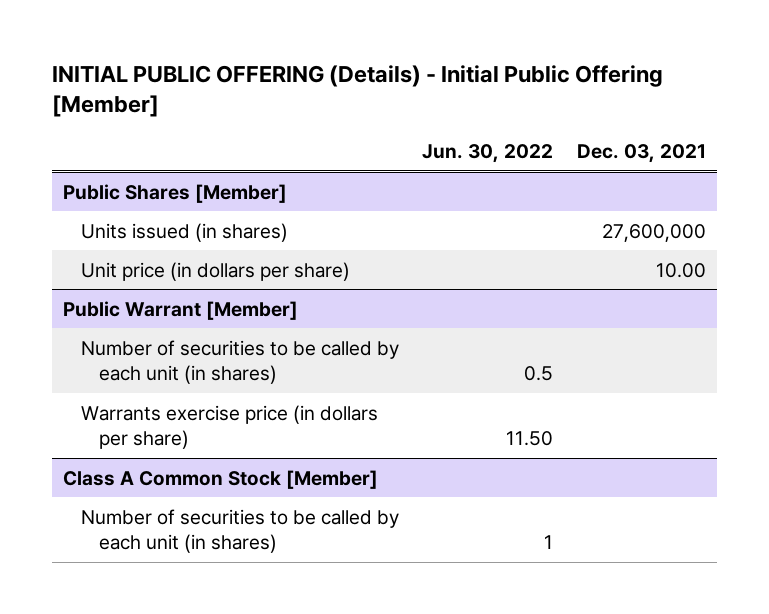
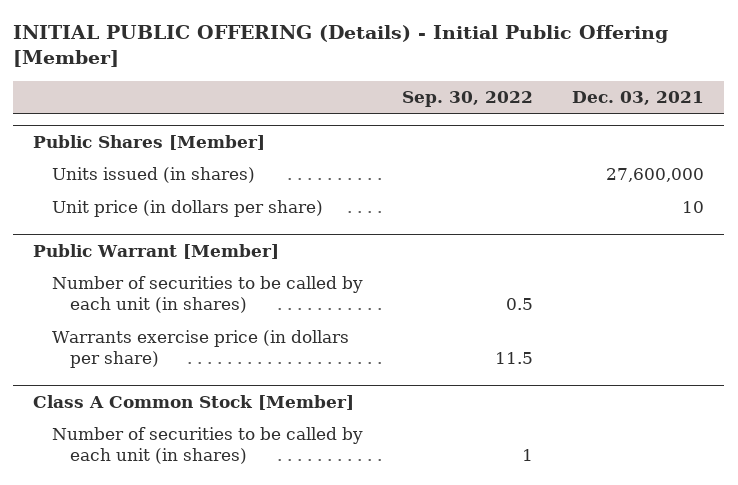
- | Jun. 30, 2022 | Dec. 03, 2021
+ | Sep. 30, 2022 | Dec. 03, 2021
@ Public Shares [Member]
- Unit price (in dollars per share) | | 10.00
+ Unit price (in dollars per share) | | 10

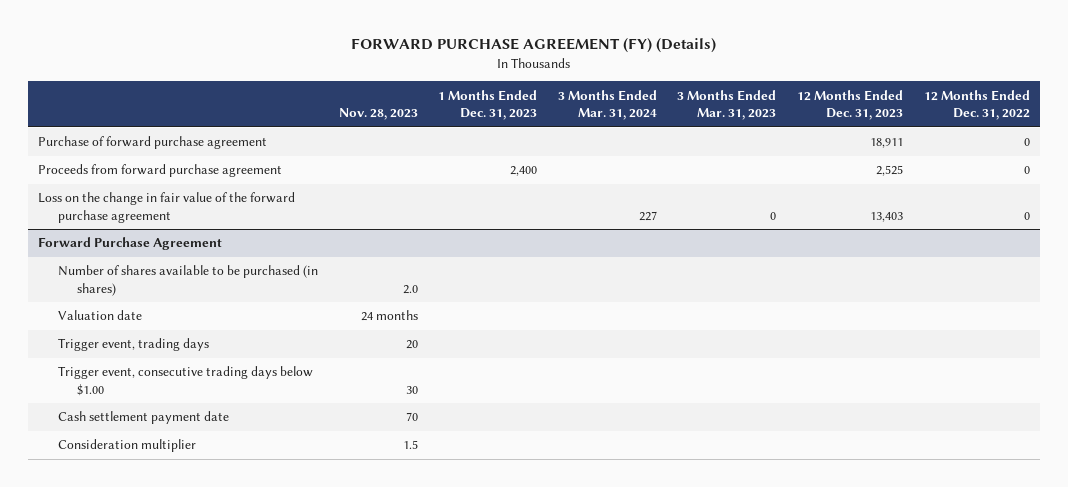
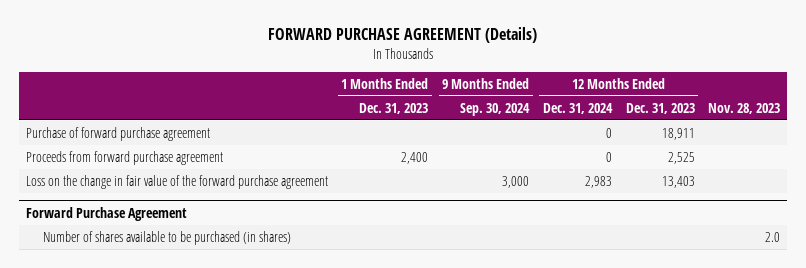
- FORWARD PURCHASE AGREEMENT (FY) (Details)
+ FORWARD PURCHASE AGREEMENT (Details)
- | Nov. 28, 2023 | 1 Months Ended Dec. 31, 2023 | 3 Months Ended Mar. 31, 2024 | 3 Months Ended Mar. 31, 2023 | 12 Months Ended Dec. 31, 2023 | 12 Months Ended Dec. 31, 2022
+ | 1 Months Ended Dec. 31, 2023 | 9 Months Ended Sep. 30, 2024 | 12 Months Ended Dec. 31, 2024 | 12 Months Ended Dec. 31, 2023 | Nov. 28, 2023
@ Forward Purchase Agreement
- Valuation date | 24 months | | | | |
- Trigger event, trading days | 20 | | | | |
- Trigger event, consecutive trading days below $1.00 | 30 | | | | |
- Cash settlement payment date | 70 | | | | |
- Consideration multiplier | 1.5 | | | | |

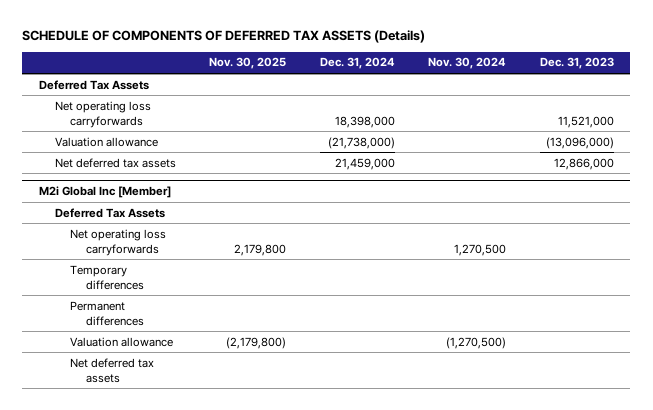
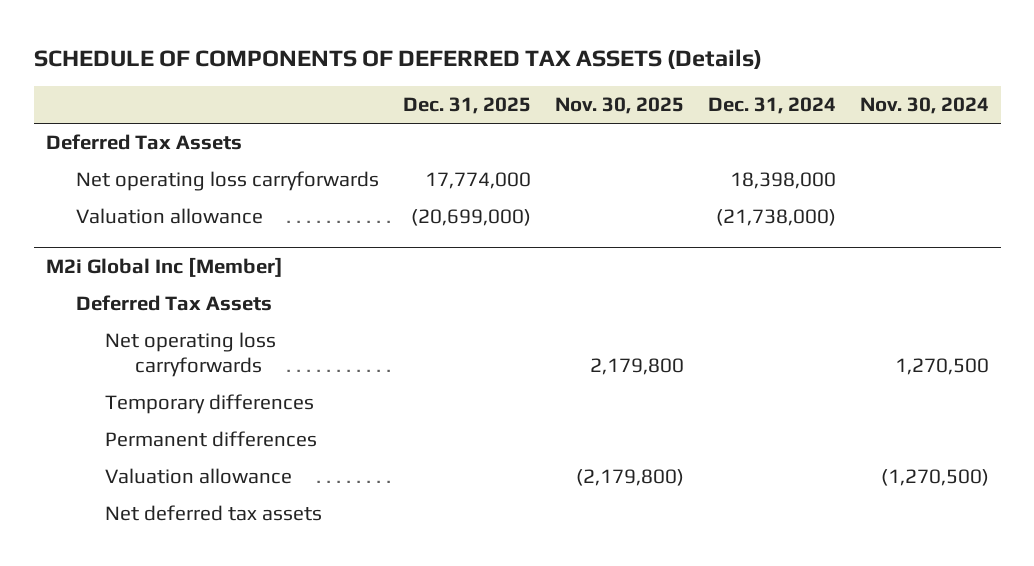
- | Nov. 30, 2025 | Dec. 31, 2024 | Nov. 30, 2024 | Dec. 31, 2023
+ | Dec. 31, 2025 | Nov. 30, 2025 | Dec. 31, 2024 | Nov. 30, 2024
- Net deferred tax assets | | 21,459,000 | | 12,866,000

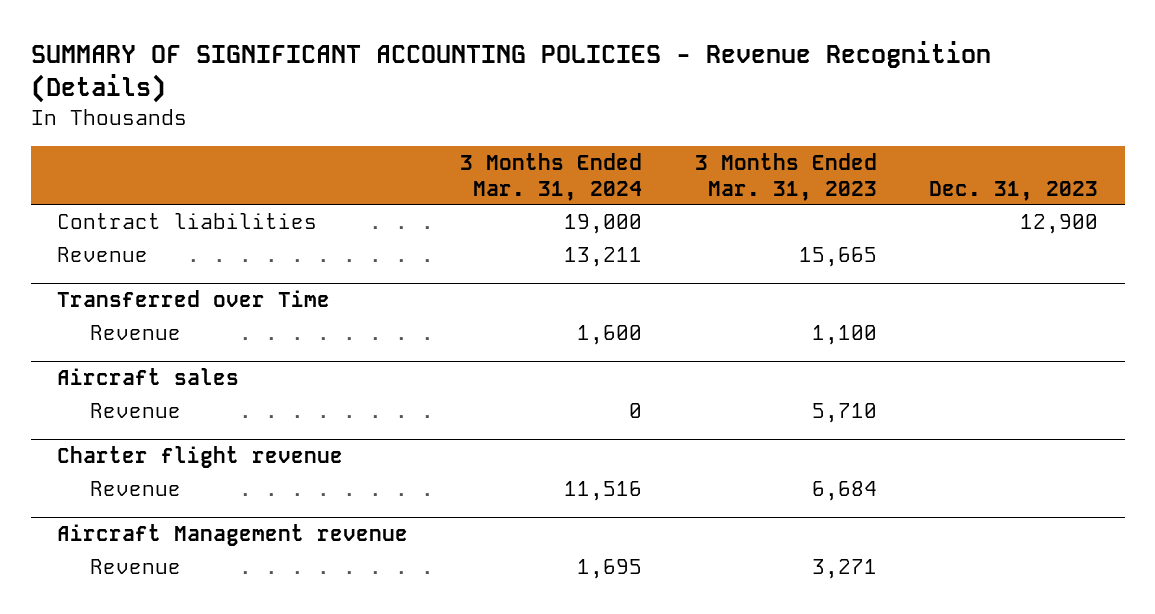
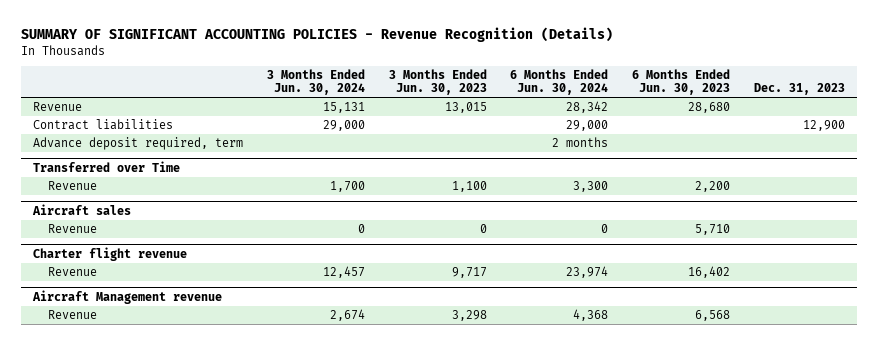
- | 3 Months Ended Mar. 31, 2024 | 3 Months Ended Mar. 31, 2023 | Dec. 31, 2023
+ | 3 Months Ended Jun. 30, 2024 | 3 Months Ended Jun. 30, 2023 | 6 Months Ended Jun. 30, 2024 | 6 Months Ended Jun. 30, 2023 | Dec. 31, 2023
moved down: Contract liabilities | 29,000 | | 29,000 | | 12,900
+ Advance deposit required, term | | | 2 months | |

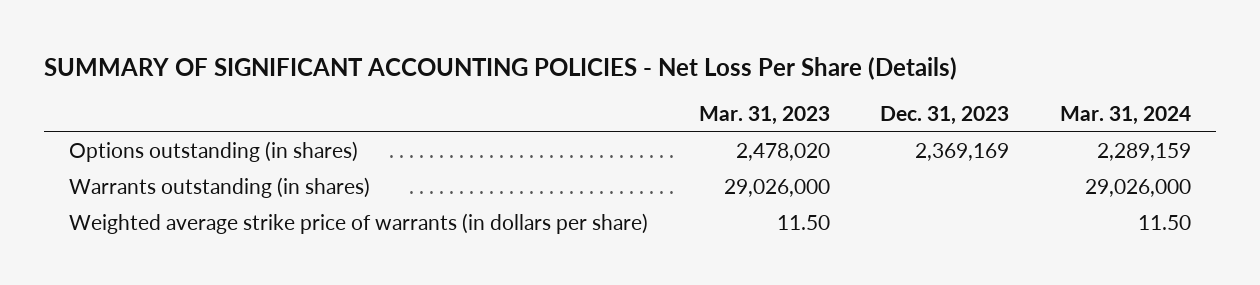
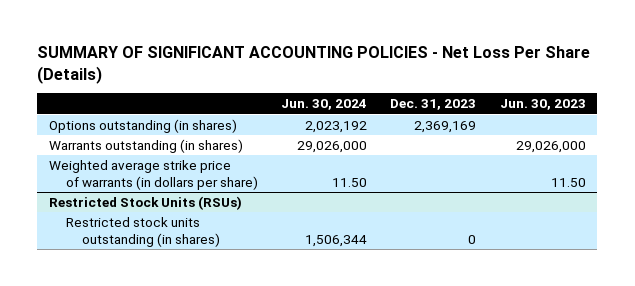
- | Mar. 31, 2023 | Dec. 31, 2023 | Mar. 31, 2024
+ | Jun. 30, 2024 | Dec. 31, 2023 | Jun. 30, 2023
+ Restricted Stock Units (RSUs)
+ Restricted stock units outstanding (in shares) | 1,506,344 | 0 |

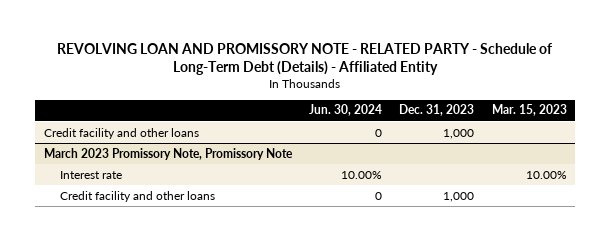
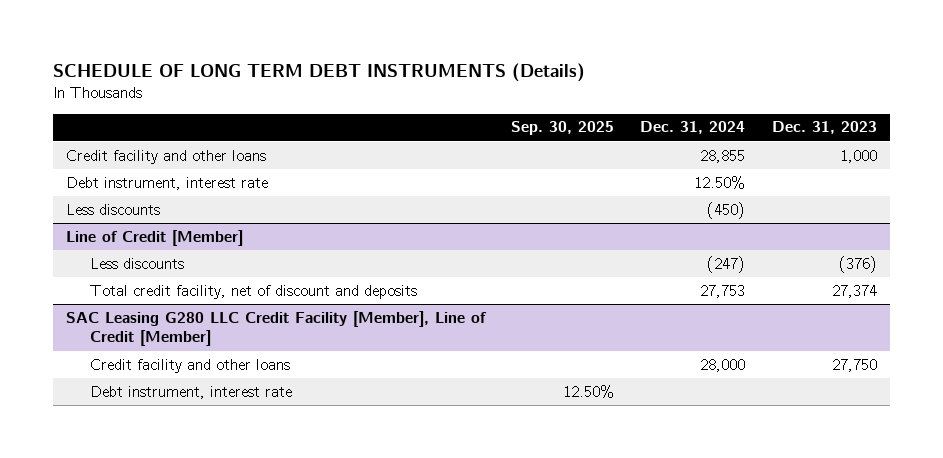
- REVOLVING LOAN AND PROMISSORY NOTE - RELATED PARTY - Schedule of Long-Term Debt (Details) - Affiliated Entity
+ SCHEDULE OF LONG TERM DEBT INSTRUMENTS (Details)
- | Jun. 30, 2024 | Dec. 31, 2023 | Mar. 15, 2023
+ | Sep. 30, 2025 | Dec. 31, 2024 | Dec. 31, 2023
- March 2023 Promissory Note, Promissory Note
- Interest rate | 10.00% | | 10.00%
- Credit facility and other loans | 0 | 1,000 |
+ Debt instrument, interest rate | | 12.50% |
+ Less discounts | | (450) |
+ Line of Credit [Member]
+ Less discounts | | (247) | (376)
+ Total credit facility, net of discount and deposits | | 27,753 | 27,374
+ SAC Leasing G280 LLC Credit Facility [Member], Line of Credit [Member]
+ Credit facility and other loans | | 28,000 | 27,750
+ Debt instrument, interest rate | 12.50% | |

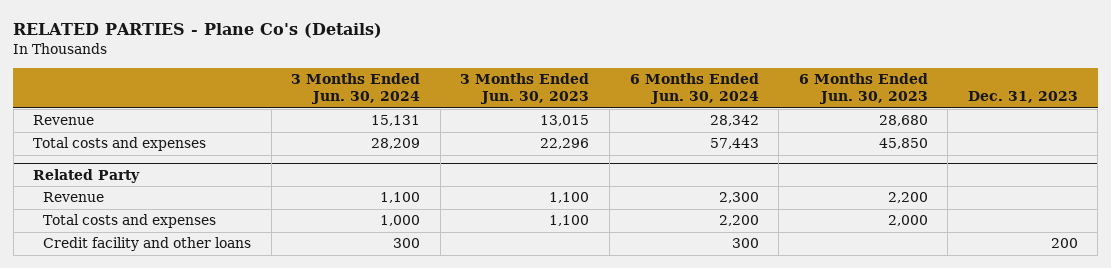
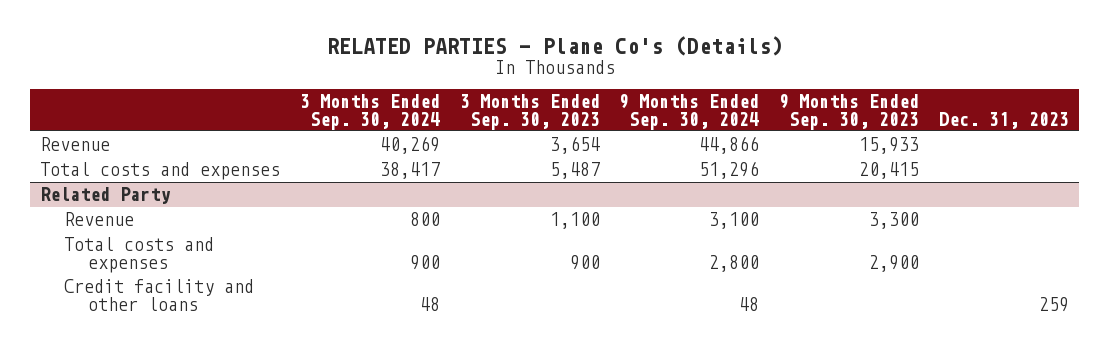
- | 3 Months Ended Jun. 30, 2024 | 3 Months Ended Jun. 30, 2023 | 6 Months Ended Jun. 30, 2024 | 6 Months Ended Jun. 30, 2023 | Dec. 31, 2023
+ | 3 Months Ended Sep. 30, 2024 | 3 Months Ended Sep. 30, 2023 | 9 Months Ended Sep. 30, 2024 | 9 Months Ended Sep. 30, 2023 | Dec. 31, 2023
@ Related Party
- Credit facility and other loans | 300 | | 300 | | 200
+ Credit facility and other loans | 48 | | 48 | | 259

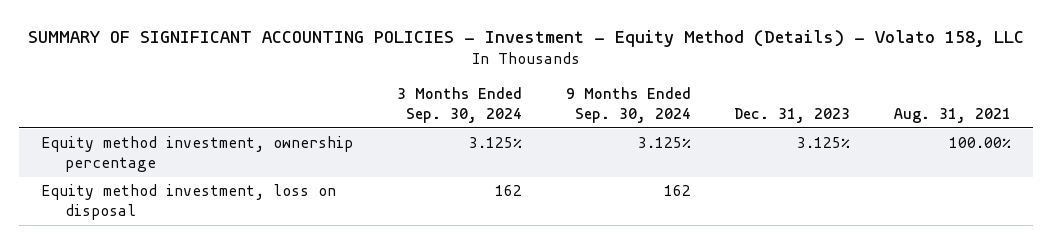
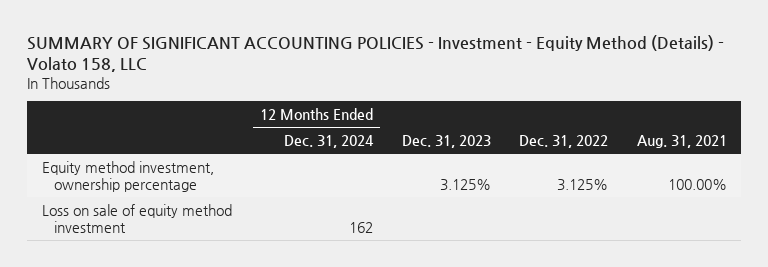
- | 3 Months Ended Sep. 30, 2024 | 9 Months Ended Sep. 30, 2024 | Dec. 31, 2023 | Aug. 31, 2021
+ | 12 Months Ended Dec. 31, 2024 | Dec. 31, 2023 | Dec. 31, 2022 | Aug. 31, 2021
- Equity method investment, loss on disposal | 162 | 162 | |
+ Loss on sale of equity method investment | 162 | | |

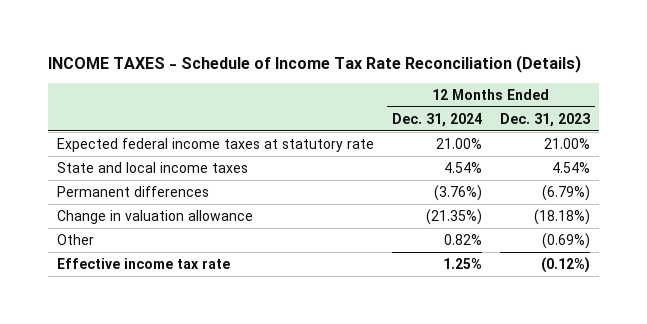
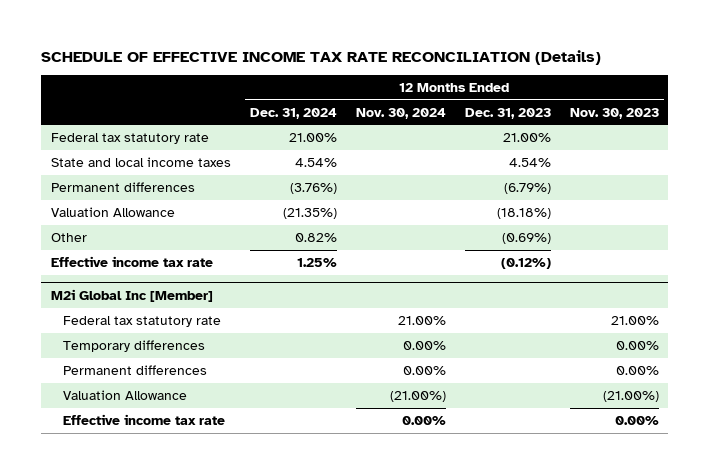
- INCOME TAXES - Schedule of Income Tax Rate Reconciliation (Details)
+ SCHEDULE OF EFFECTIVE INCOME TAX RATE RECONCILIATION (Details)
- | 12 Months Ended Dec. 31, 2024 | 12 Months Ended Dec. 31, 2023
+ | 12 Months Ended Dec. 31, 2024 | 12 Months Ended Nov. 30, 2024 | 12 Months Ended Dec. 31, 2023 | 12 Months Ended Nov. 30, 2023
- Expected federal income taxes at statutory rate | 21.00% | 21.00%
+ Federal tax statutory rate | 21.00% | | 21.00% |
- Change in valuation allowance | (21.35%) | (18.18%)
+ Valuation Allowance | (21.35%) | | (18.18%) |
+ M2i Global Inc [Member]
+ Federal tax statutory rate | | 21.00% | | 21.00%
+ Temporary differences | | 0.00% | | 0.00%
+ Permanent differences | | 0.00% | | 0.00%
+ Valuation Allowance | | (21.00%) | | (21.00%)
+ Effective income tax rate | | 0.00% | | 0.00%

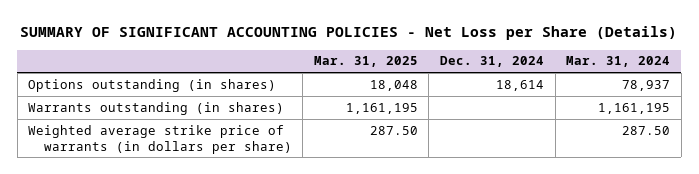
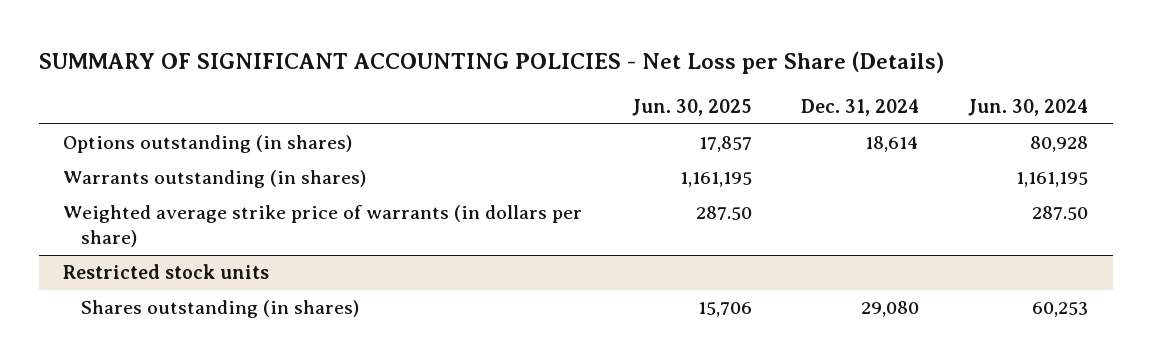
- | Mar. 31, 2025 | Dec. 31, 2024 | Mar. 31, 2024
+ | Jun. 30, 2025 | Dec. 31, 2024 | Jun. 30, 2024
+ Restricted stock units
+ Shares outstanding (in shares) | 15,706 | 29,080 | 60,253

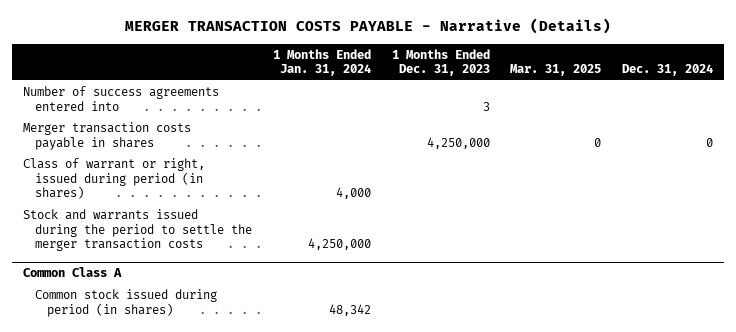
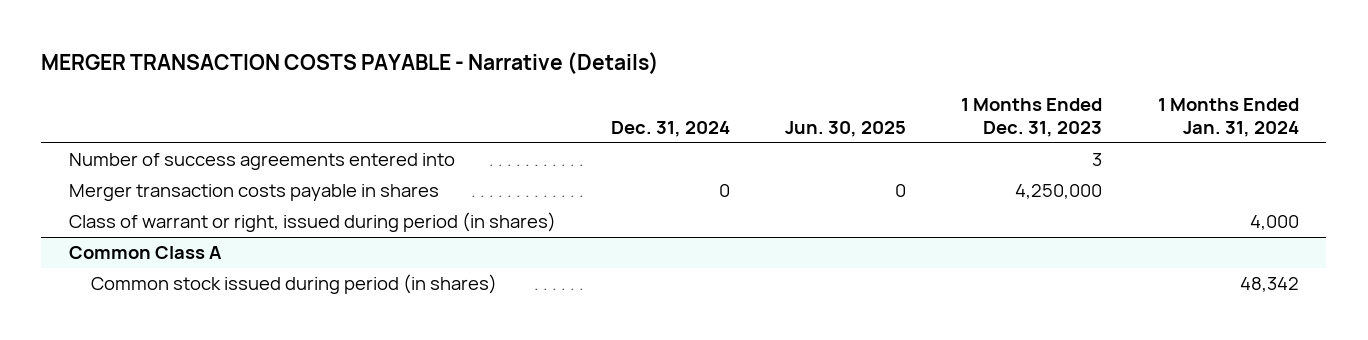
- | 1 Months Ended Jan. 31, 2024 | 1 Months Ended Dec. 31, 2023 | Mar. 31, 2025 | Dec. 31, 2024
+ | Dec. 31, 2024 | Jun. 30, 2025 | 1 Months Ended Dec. 31, 2023 | 1 Months Ended Jan. 31, 2024
- Stock and warrants issued during the period to settle the merger transaction costs | 4,250,000 | | |

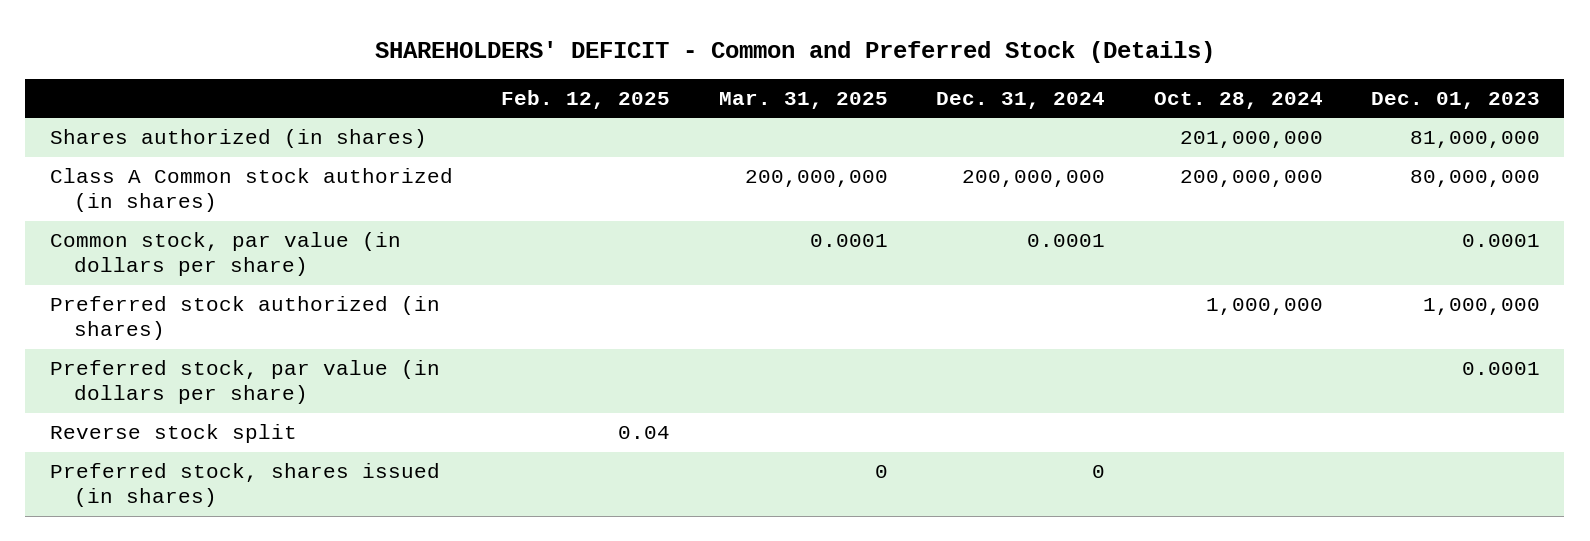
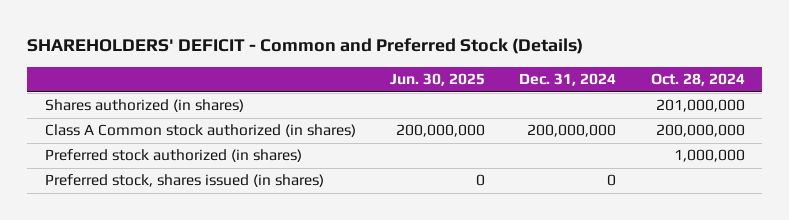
- | Feb. 12, 2025 | Mar. 31, 2025 | Dec. 31, 2024 | Oct. 28, 2024 | Dec. 01, 2023
+ | Jun. 30, 2025 | Dec. 31, 2024 | Oct. 28, 2024
- Common stock, par value (in dollars per share) | | 0.0001 | 0.0001 | | 0.0001
- Preferred stock, par value (in dollars per share) | | | | | 0.0001
- Reverse stock split | 0.04 | | | |

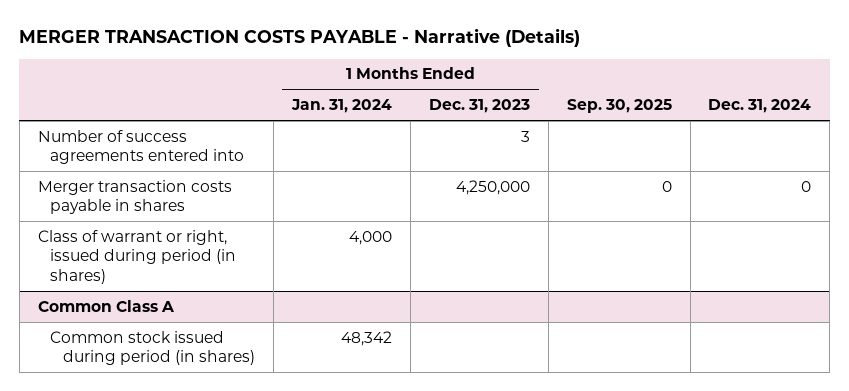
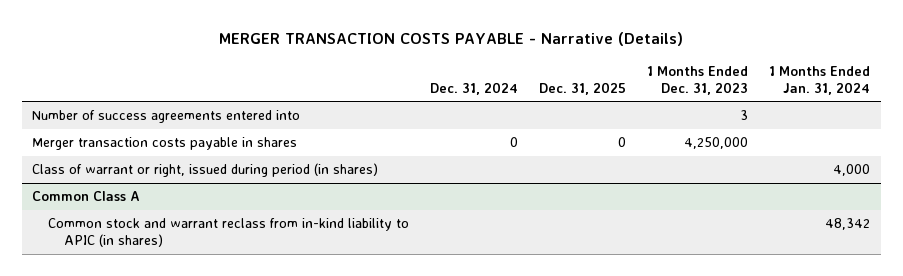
- | 1 Months Ended Jan. 31, 2024 | 1 Months Ended Dec. 31, 2023 | Sep. 30, 2025 | Dec. 31, 2024
+ | Dec. 31, 2024 | Dec. 31, 2025 | 1 Months Ended Dec. 31, 2023 | 1 Months Ended Jan. 31, 2024
@ Common Class A
- Common stock issued during period (in shares) | 48,342 | | |
+ Common stock and warrant reclass from in-kind liability to APIC (in shares) | | | | 48,342

